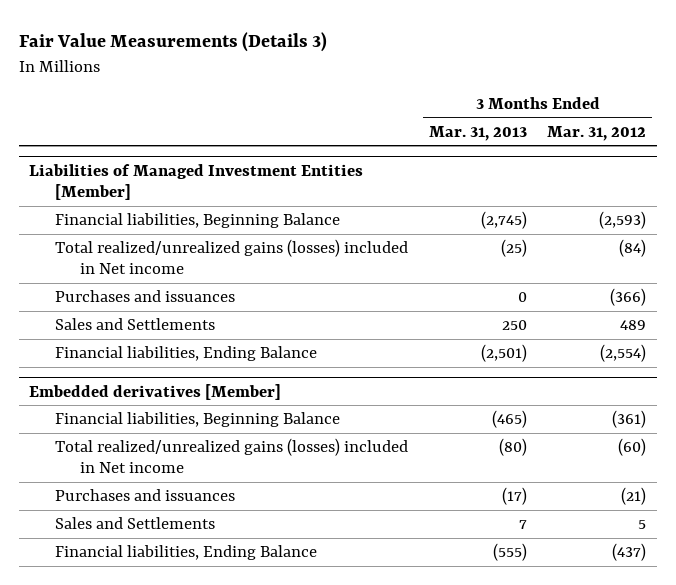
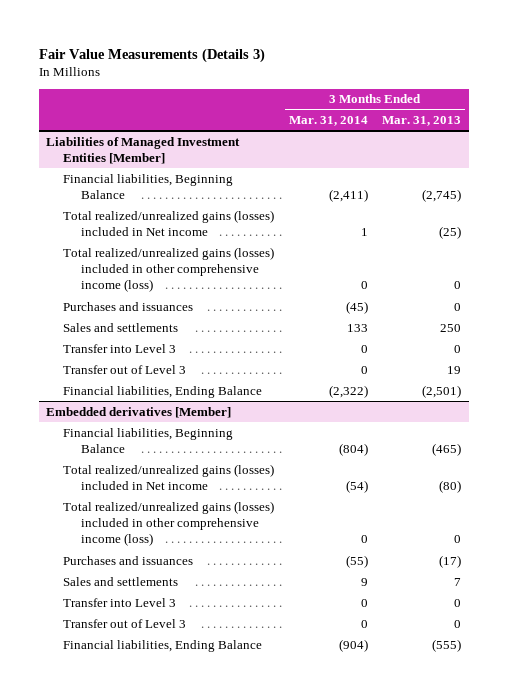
- | 3 Months Ended Mar. 31, 2013 | 3 Months Ended Mar. 31, 2012
+ | 3 Months Ended Mar. 31, 2014 | 3 Months Ended Mar. 31, 2013
@ Liabilities of Managed Investment Entities [Member]
+ Total realized/unrealized gains (losses) included in other comprehensive income (loss) | 0 | 0
- Sales and Settlements | 250 | 489
+ Sales and settlements | 133 | 250
+ Transfer into Level 3 | 0 | 0
+ Transfer out of Level 3 | 0 | 19
@ Embedded derivatives [Member]
+ Total realized/unrealized gains (losses) included in other comprehensive income (loss) | 0 | 0
- Sales and Settlements | 7 | 5
+ Sales and settlements | 9 | 7
+ Transfer into Level 3 | 0 | 0
+ Transfer out of Level 3 | 0 | 0

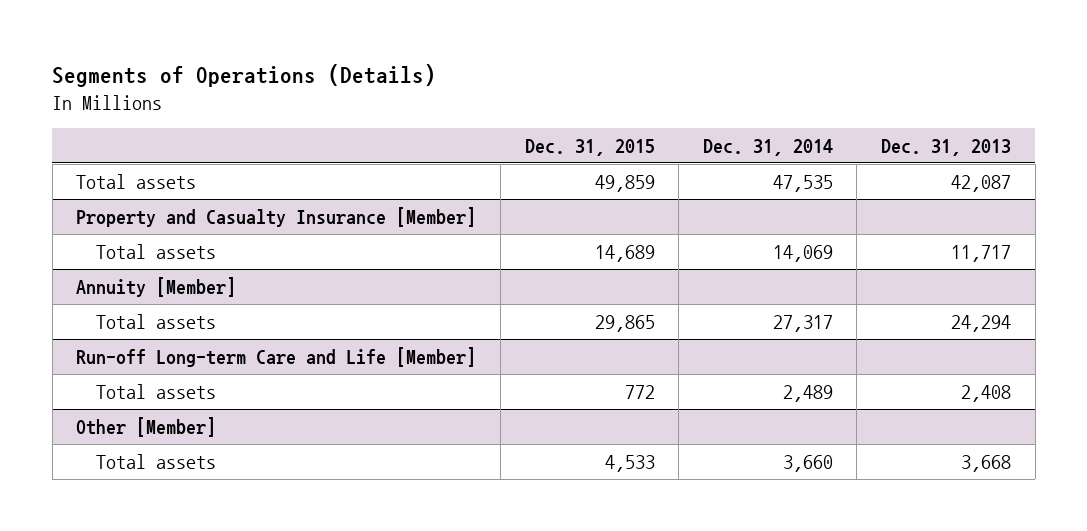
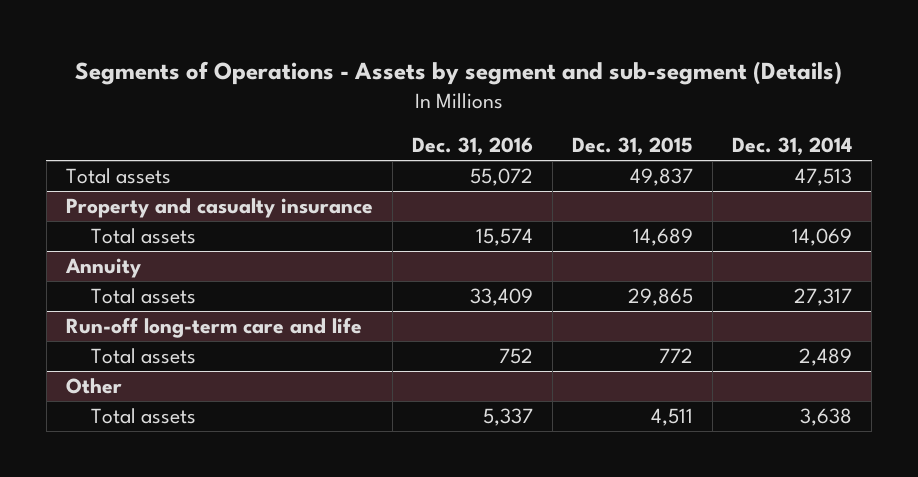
- Segments of Operations (Details)
+ Segments of Operations - Assets by segment and sub-segment (Details)
- | Dec. 31, 2015 | Dec. 31, 2014 | Dec. 31, 2013
+ | Dec. 31, 2016 | Dec. 31, 2015 | Dec. 31, 2014
- Total assets | 49,859 | 47,535 | 42,087
- Property and Casualty Insurance [Member]
+ Total assets | 55,072 | 49,837 | 47,513
+ Property and casualty insurance
- Annuity [Member]
+ Annuity
- Run-off Long-term Care and Life [Member]
+ Run-off long-term care and life
- Other [Member]
- Total assets | 4,533 | 3,660 | 3,668
+ Other
+ Total assets | 5,337 | 4,511 | 3,638

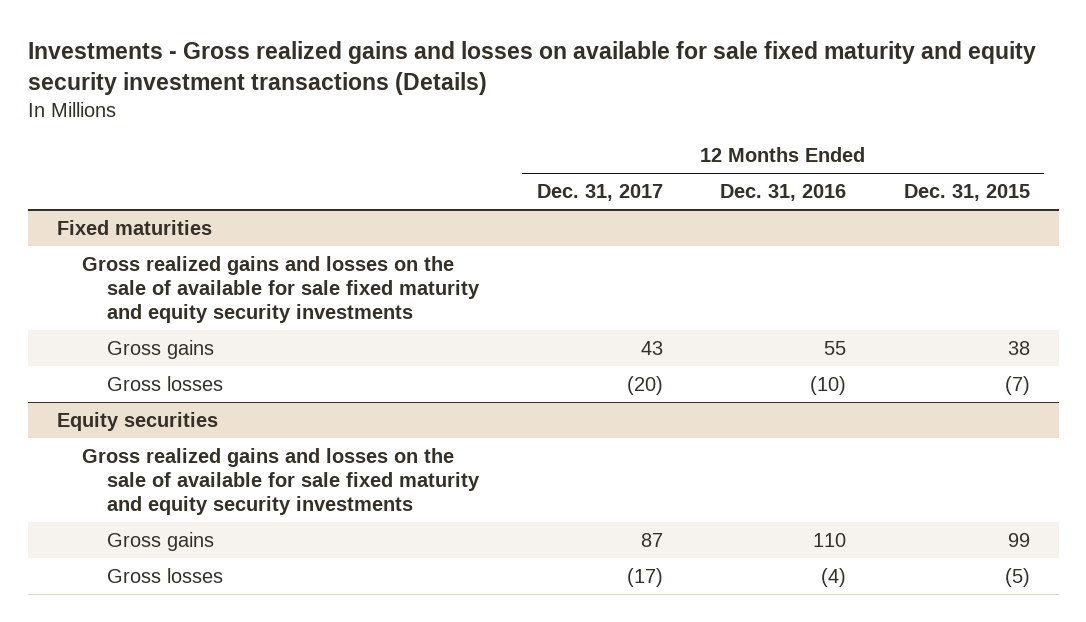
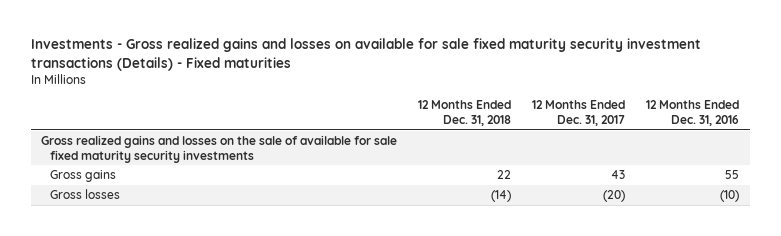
- Investments - Gross realized gains and losses on available for sale fixed maturity and equity security investment transactions (Details)
+ Investments - Gross realized gains and losses on available for sale fixed maturity security investment transactions (Details) - Fixed maturities
- | 12 Months Ended Dec. 31, 2017 | 12 Months Ended Dec. 31, 2016 | 12 Months Ended Dec. 31, 2015
+ | 12 Months Ended Dec. 31, 2018 | 12 Months Ended Dec. 31, 2017 | 12 Months Ended Dec. 31, 2016
- Fixed maturities
- Gross realized gains and losses on the sale of available for sale fixed maturity and equity security investments
+ Gross realized gains and losses on the sale of available for sale fixed maturity security investments
- Equity securities
- Gross realized gains and losses on the sale of available for sale fixed maturity and equity security investments
- Gross gains | 87 | 110 | 99
- Gross losses | (17) | (4) | (5)

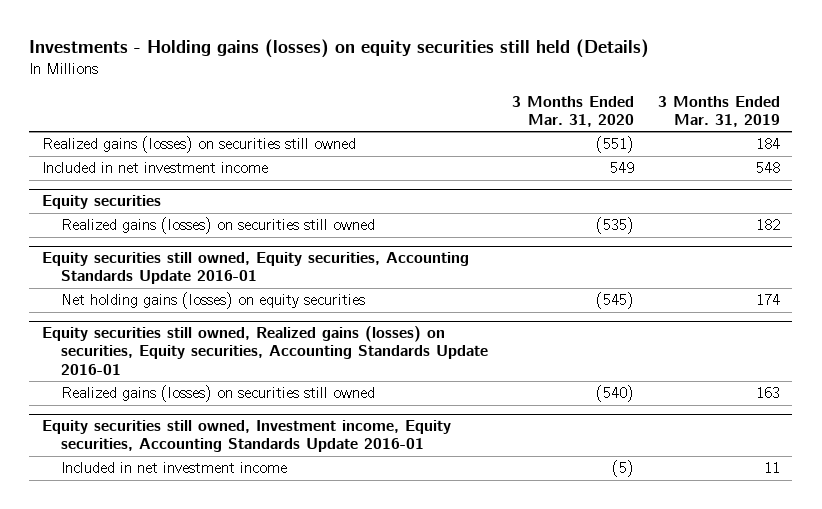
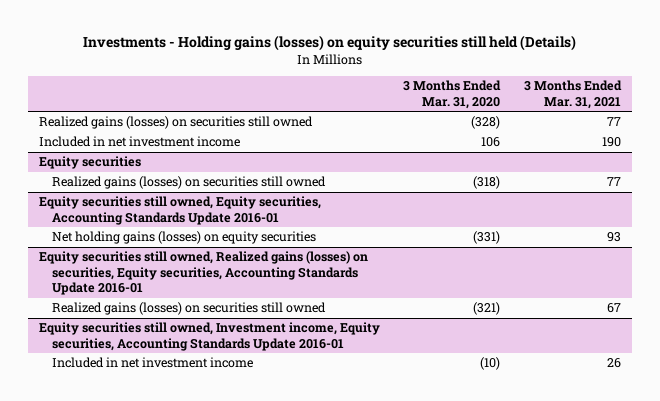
- | 3 Months Ended Mar. 31, 2020 | 3 Months Ended Mar. 31, 2019
+ | 3 Months Ended Mar. 31, 2020 | 3 Months Ended Mar. 31, 2021
- Realized gains (losses) on securities still owned | (551) | 184
- Included in net investment income | 549 | 548
+ Realized gains (losses) on securities still owned | (328) | 77
+ Included in net investment income | 106 | 190
@ Equity securities
- Realized gains (losses) on securities still owned | (535) | 182
+ Realized gains (losses) on securities still owned | (318) | 77
@ Equity securities still owned, Equity securities, Accounting Standards Update 2016-01
- Net holding gains (losses) on equity securities | (545) | 174
+ Net holding gains (losses) on equity securities | (331) | 93
@ Equity securities still owned, Realized gains (losses) on securities, Equity securities, Accounting Standards Update 2016-01
- Realized gains (losses) on securities still owned | (540) | 163
+ Realized gains (losses) on securities still owned | (321) | 67
@ Equity securities still owned, Investment income, Equity securities, Accounting Standards Update 2016-01
- Included in net investment income | (5) | 11
+ Included in net investment income | (10) | 26

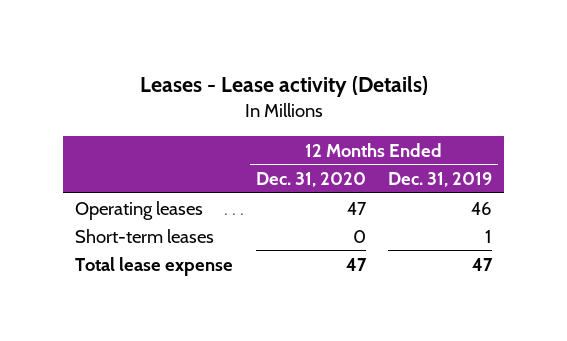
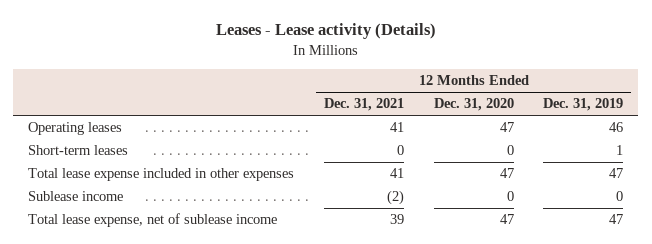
- | 12 Months Ended Dec. 31, 2020 | 12 Months Ended Dec. 31, 2019
+ | 12 Months Ended Dec. 31, 2021 | 12 Months Ended Dec. 31, 2020 | 12 Months Ended Dec. 31, 2019
- Total lease expense | 47 | 47
+ Total lease expense included in other expenses | 41 | 47 | 47
+ Sublease income | (2) | 0 | 0
+ Total lease expense, net of sublease income | 39 | 47 | 47

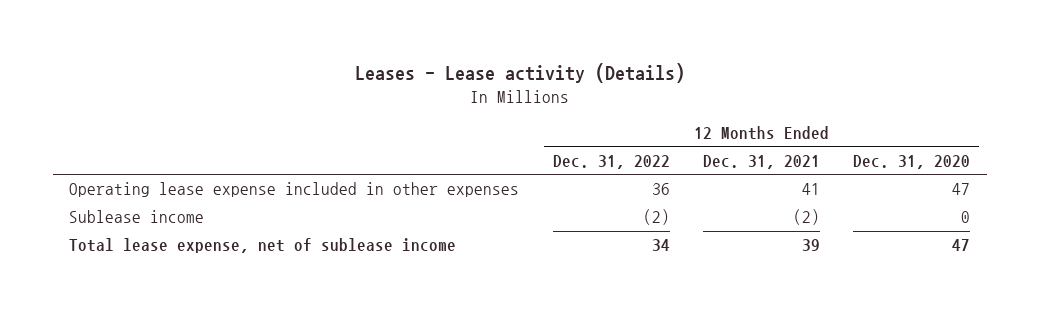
- | 12 Months Ended Dec. 31, 2021 | 12 Months Ended Dec. 31, 2020 | 12 Months Ended Dec. 31, 2019
+ | 12 Months Ended Dec. 31, 2022 | 12 Months Ended Dec. 31, 2021 | 12 Months Ended Dec. 31, 2020
- Operating leases | 41 | 47 | 46
- Short-term leases | 0 | 0 | 1
- Total lease expense included in other expenses | 41 | 47 | 47
+ Operating lease expense included in other expenses | 36 | 41 | 47

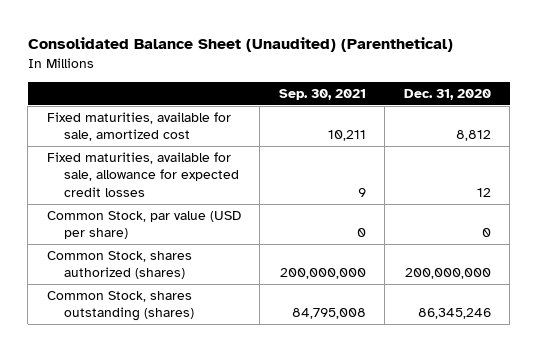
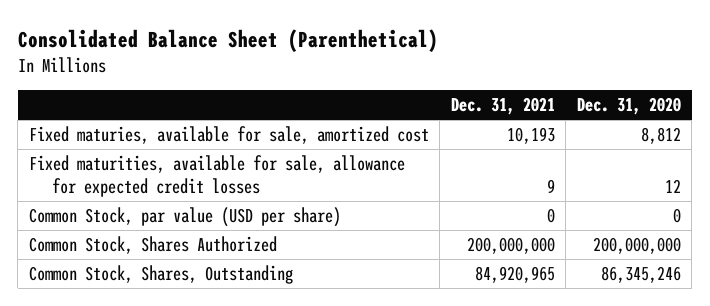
- Consolidated Balance Sheet (Unaudited) (Parenthetical)
+ Consolidated Balance Sheet (Parenthetical)
- | Sep. 30, 2021 | Dec. 31, 2020
+ | Dec. 31, 2021 | Dec. 31, 2020
- Fixed maturities, available for sale, amortized cost | 10,211 | 8,812
+ Fixed maturies, available for sale, amortized cost | 10,193 | 8,812
- Common Stock, shares authorized (shares) | 200,000,000 | 200,000,000
- Common Stock, shares outstanding (shares) | 84,795,008 | 86,345,246
+ Common Stock, Shares Authorized | 200,000,000 | 200,000,000
+ Common Stock, Shares, Outstanding | 84,920,965 | 86,345,246

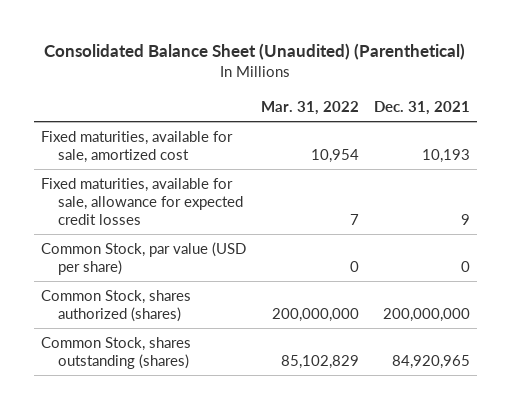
- Consolidated Balance Sheet (Parenthetical)
+ Consolidated Balance Sheet (Unaudited) (Parenthetical)
- | Dec. 31, 2021 | Dec. 31, 2020
+ | Mar. 31, 2022 | Dec. 31, 2021
- Fixed maturies, available for sale, amortized cost | 10,193 | 8,812
+ Fixed maturities, available for sale, amortized cost | 10,954 | 10,193
- Common Stock, Shares Authorized | 200,000,000 | 200,000,000
- Common Stock, Shares, Outstanding | 84,920,965 | 86,345,246
+ Common Stock, shares authorized (shares) | 200,000,000 | 200,000,000
+ Common Stock, shares outstanding (shares) | 85,102,829 | 84,920,965

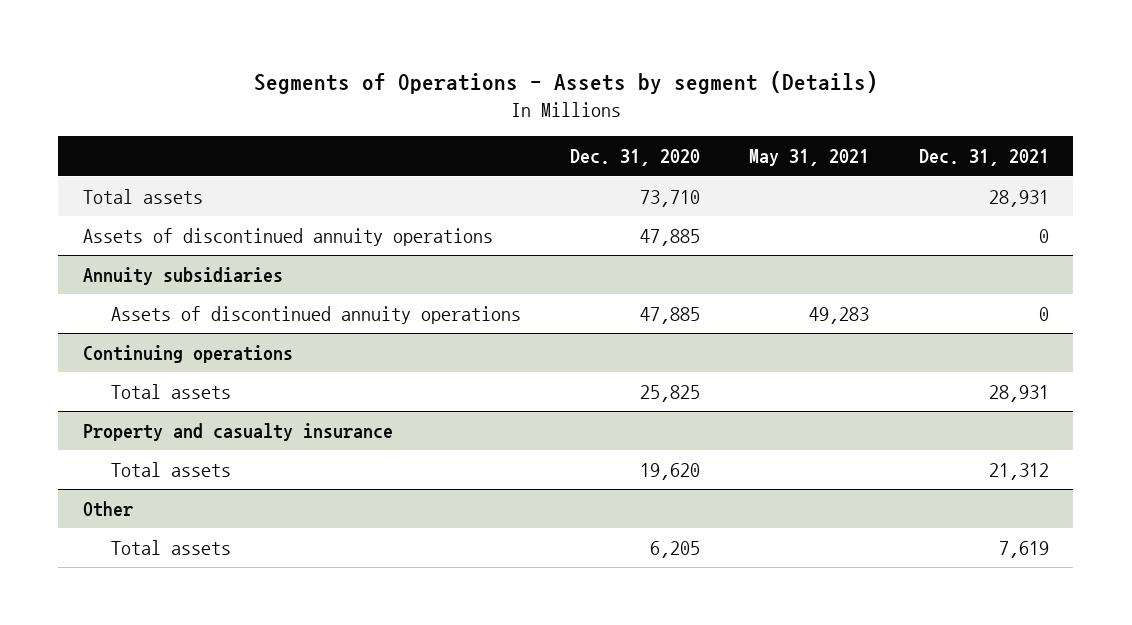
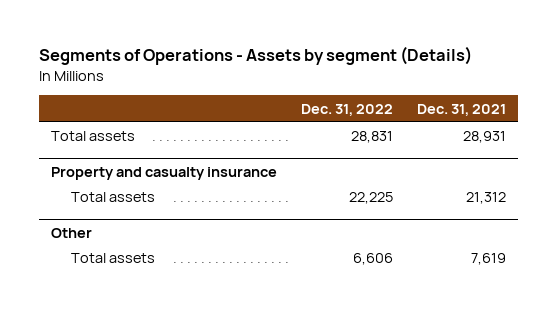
- | Dec. 31, 2020 | May 31, 2021 | Dec. 31, 2021
+ | Dec. 31, 2022 | Dec. 31, 2021
- Assets of discontinued annuity operations | 47,885 | | 0
- Annuity subsidiaries
- Assets of discontinued annuity operations | 47,885 | 49,283 | 0
- Continuing operations
- Total assets | 25,825 | | 28,931

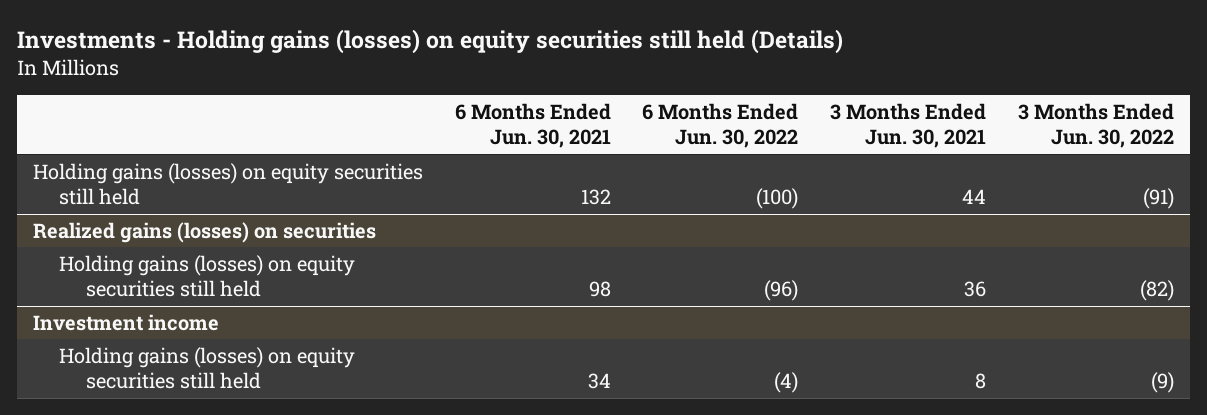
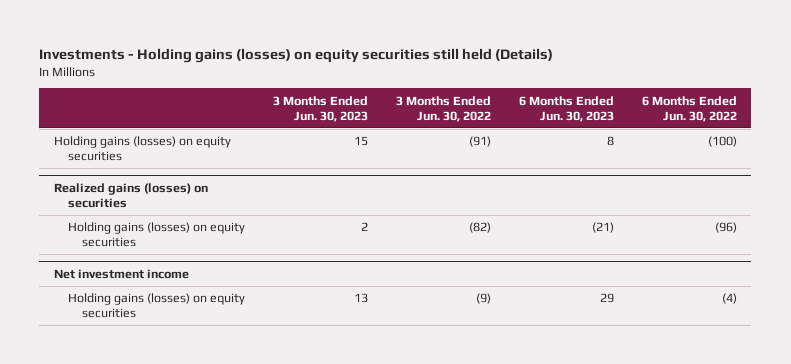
- | 6 Months Ended Jun. 30, 2021 | 6 Months Ended Jun. 30, 2022 | 3 Months Ended Jun. 30, 2021 | 3 Months Ended Jun. 30, 2022
+ | 3 Months Ended Jun. 30, 2023 | 3 Months Ended Jun. 30, 2022 | 6 Months Ended Jun. 30, 2023 | 6 Months Ended Jun. 30, 2022
- Holding gains (losses) on equity securities still held | 132 | (100) | 44 | (91)
+ Holding gains (losses) on equity securities | 15 | (91) | 8 | (100)
@ Realized gains (losses) on securities
- Holding gains (losses) on equity securities still held | 98 | (96) | 36 | (82)
- Investment income
- Holding gains (losses) on equity securities still held | 34 | (4) | 8 | (9)
@ Realized gains (losses) on securities
+ Holding gains (losses) on equity securities | 2 | (82) | (21) | (96)
+ Net investment income
+ Holding gains (losses) on equity securities | 13 | (9) | 29 | (4)

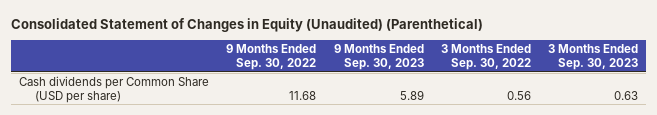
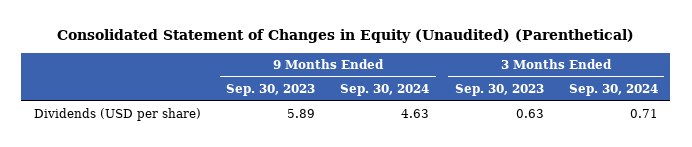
- | 9 Months Ended Sep. 30, 2022 | 9 Months Ended Sep. 30, 2023 | 3 Months Ended Sep. 30, 2022 | 3 Months Ended Sep. 30, 2023
+ | 9 Months Ended Sep. 30, 2023 | 9 Months Ended Sep. 30, 2024 | 3 Months Ended Sep. 30, 2023 | 3 Months Ended Sep. 30, 2024
- Cash dividends per Common Share (USD per share) | 11.68 | 5.89 | 0.56 | 0.63
+ Dividends (USD per share) | 5.89 | 4.63 | 0.63 | 0.71

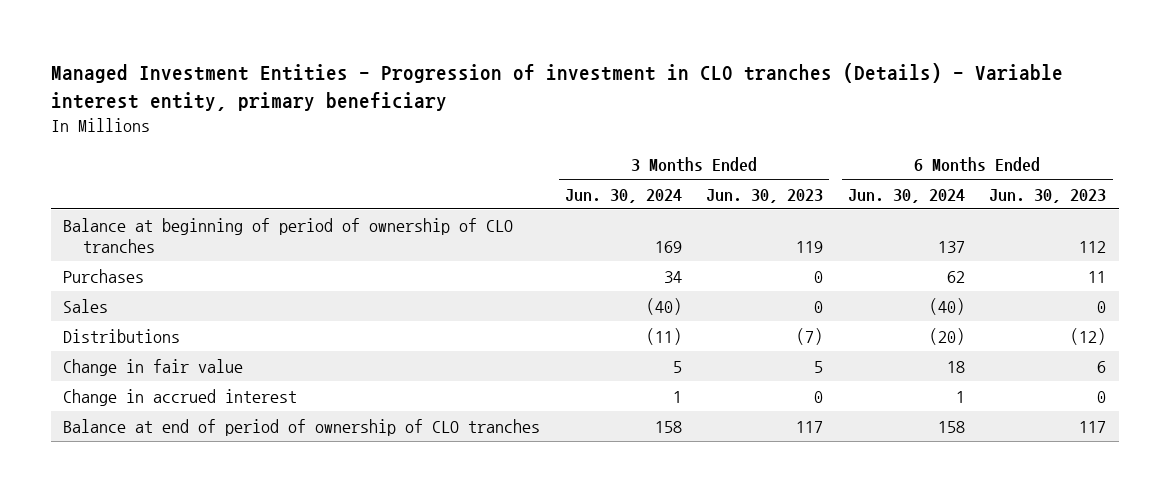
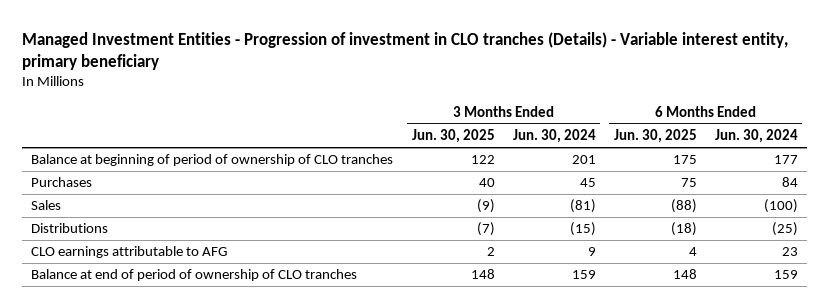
- | 3 Months Ended Jun. 30, 2024 | 3 Months Ended Jun. 30, 2023 | 6 Months Ended Jun. 30, 2024 | 6 Months Ended Jun. 30, 2023
+ | 3 Months Ended Jun. 30, 2025 | 3 Months Ended Jun. 30, 2024 | 6 Months Ended Jun. 30, 2025 | 6 Months Ended Jun. 30, 2024
- Balance at beginning of period of ownership of CLO tranches | 169 | 119 | 137 | 112
- Purchases | 34 | 0 | 62 | 11
- Sales | (40) | 0 | (40) | 0
- Distributions | (11) | (7) | (20) | (12)
- Change in fair value | 5 | 5 | 18 | 6
- Change in accrued interest | 1 | 0 | 1 | 0
- Balance at end of period of ownership of CLO tranches | 158 | 117 | 158 | 117
+ Balance at beginning of period of ownership of CLO tranches | 122 | 201 | 175 | 177
+ Purchases | 40 | 45 | 75 | 84
+ Sales | (9) | (81) | (88) | (100)
+ Distributions | (7) | (15) | (18) | (25)
+ CLO earnings attributable to AFG | 2 | 9 | 4 | 23
+ Balance at end of period of ownership of CLO tranches | 148 | 159 | 148 | 159

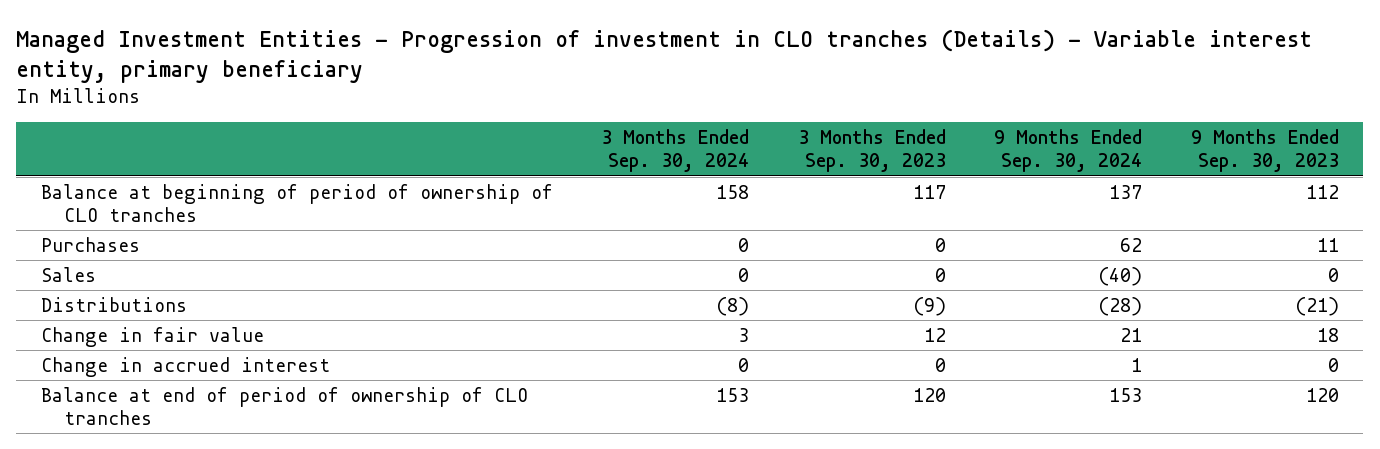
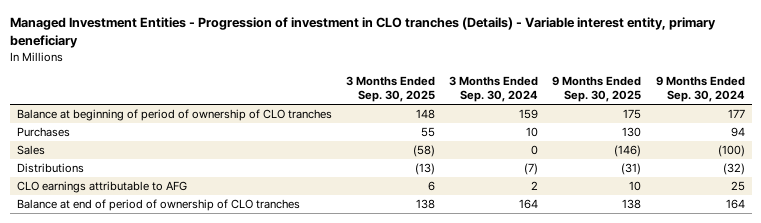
- | 3 Months Ended Sep. 30, 2024 | 3 Months Ended Sep. 30, 2023 | 9 Months Ended Sep. 30, 2024 | 9 Months Ended Sep. 30, 2023
+ | 3 Months Ended Sep. 30, 2025 | 3 Months Ended Sep. 30, 2024 | 9 Months Ended Sep. 30, 2025 | 9 Months Ended Sep. 30, 2024
- Balance at beginning of period of ownership of CLO tranches | 158 | 117 | 137 | 112
- Purchases | 0 | 0 | 62 | 11
- Sales | 0 | 0 | (40) | 0
- Distributions | (8) | (9) | (28) | (21)
- Change in fair value | 3 | 12 | 21 | 18
- Change in accrued interest | 0 | 0 | 1 | 0
- Balance at end of period of ownership of CLO tranches | 153 | 120 | 153 | 120
+ Balance at beginning of period of ownership of CLO tranches | 148 | 159 | 175 | 177
+ Purchases | 55 | 10 | 130 | 94
+ Sales | (58) | 0 | (146) | (100)
+ Distributions | (13) | (7) | (31) | (32)
+ CLO earnings attributable to AFG | 6 | 2 | 10 | 25
+ Balance at end of period of ownership of CLO tranches | 138 | 164 | 138 | 164

